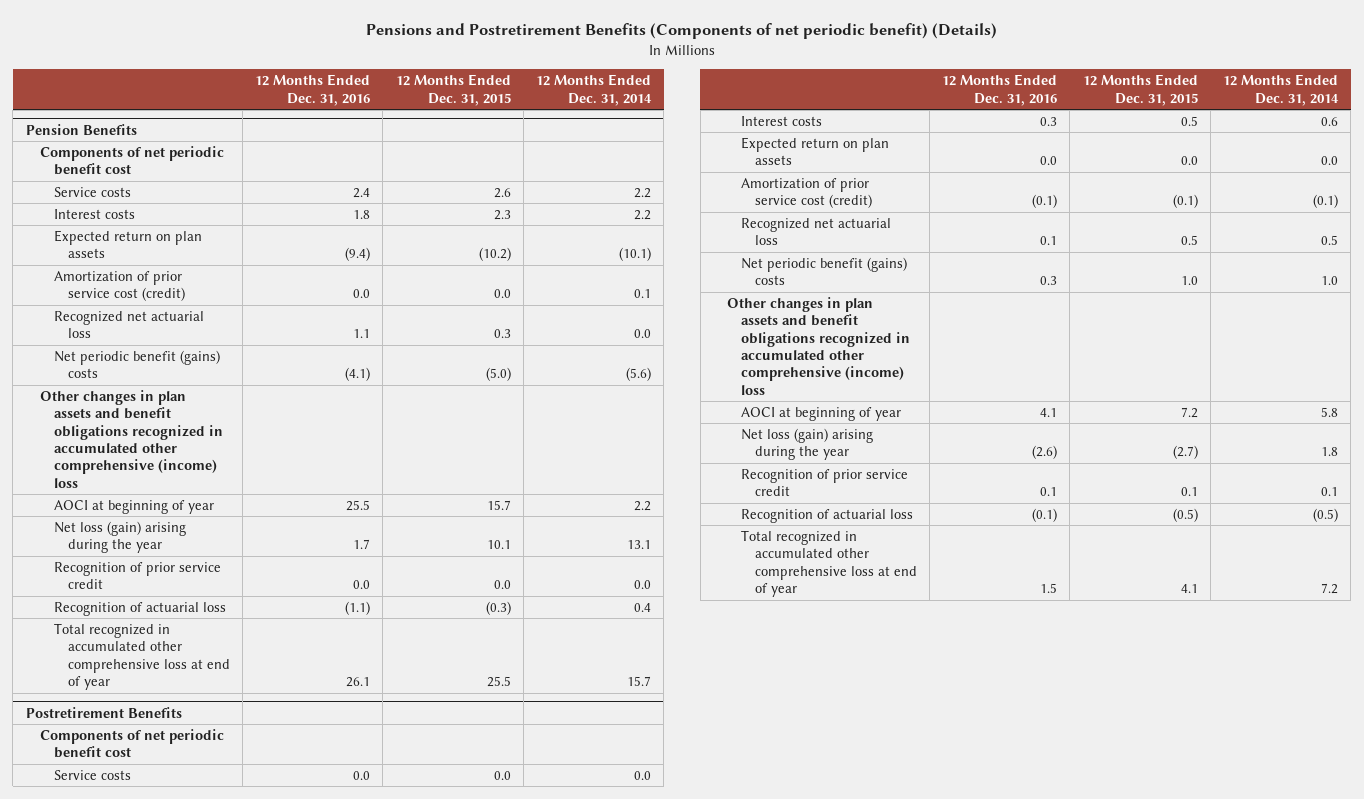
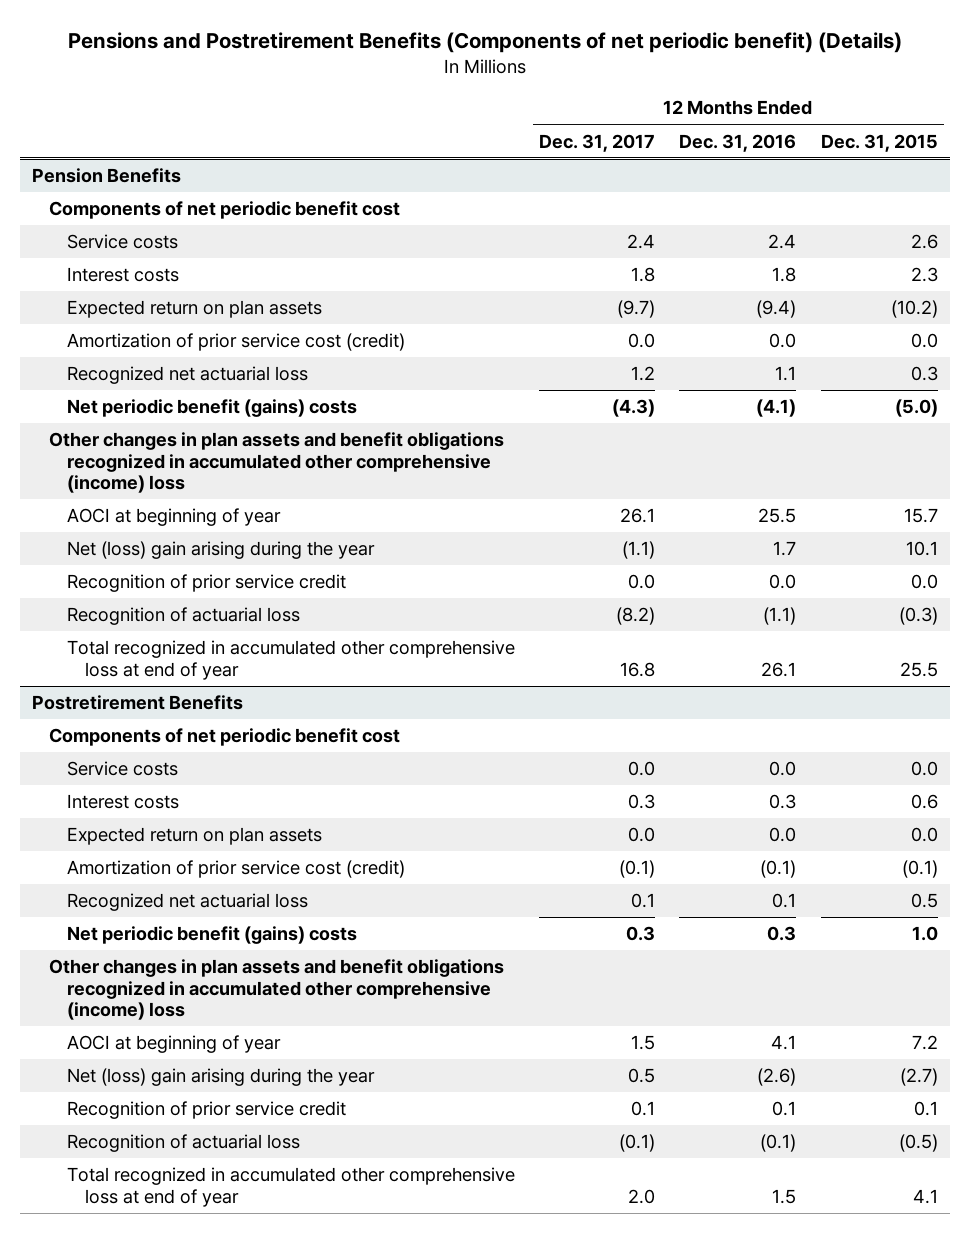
- | 12 Months Ended Dec. 31, 2016 | 12 Months Ended Dec. 31, 2015 | 12 Months Ended Dec. 31, 2014
+ | 12 Months Ended Dec. 31, 2017 | 12 Months Ended Dec. 31, 2016 | 12 Months Ended Dec. 31, 2015
@ Pension Benefits
- Net loss (gain) arising during the year | 1.7 | 10.1 | 13.1
+ Net (loss) gain arising during the year | (1.1) | 1.7 | 10.1
@ Postretirement Benefits
- Interest costs | 0.3 | 0.5 | 0.6
+ Interest costs | 0.3 | 0.3 | 0.6
- Net loss (gain) arising during the year | (2.6) | (2.7) | 1.8
+ Net (loss) gain arising during the year | 0.5 | (2.6) | (2.7)

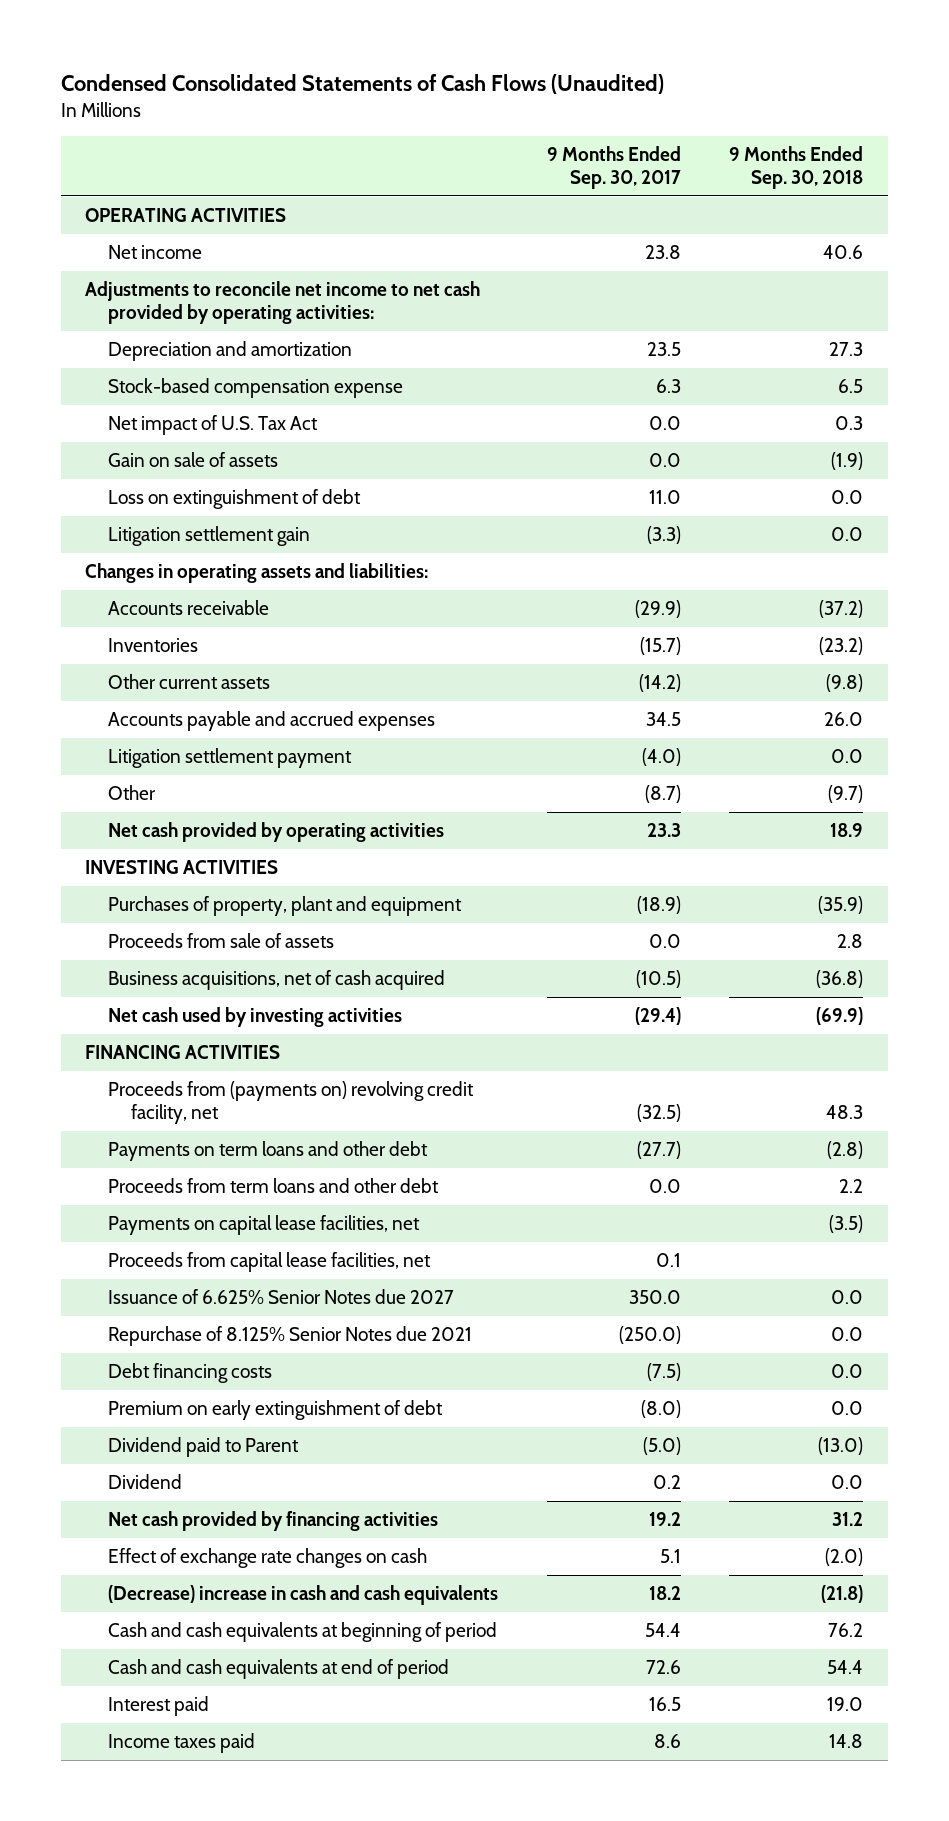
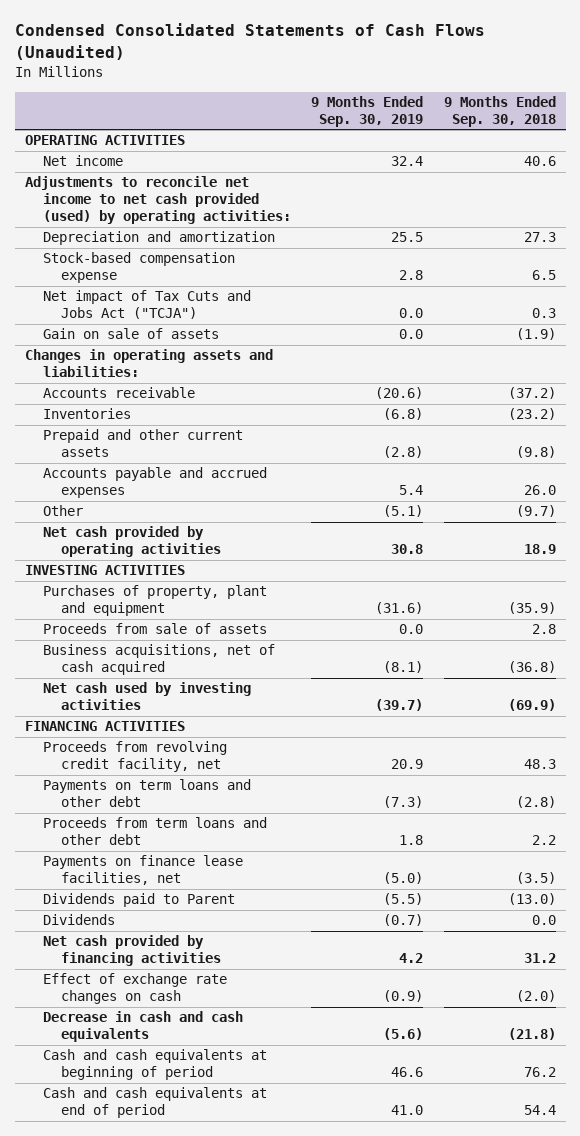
- | 9 Months Ended Sep. 30, 2017 | 9 Months Ended Sep. 30, 2018
+ | 9 Months Ended Sep. 30, 2019 | 9 Months Ended Sep. 30, 2018
- Adjustments to reconcile net income to net cash provided by operating activities:
+ Adjustments to reconcile net income to net cash provided (used) by operating activities:
- Net impact of U.S. Tax Act | 0.0 | 0.3
+ Net impact of Tax Cuts and Jobs Act ("TCJA") | 0.0 | 0.3
- Loss on extinguishment of debt | 11.0 | 0.0
- Litigation settlement gain | (3.3) | 0.0
- Other current assets | (14.2) | (9.8)
+ Prepaid and other current assets | (2.8) | (9.8)
- Litigation settlement payment | (4.0) | 0.0
- Proceeds from (payments on) revolving credit facility, net | (32.5) | 48.3
+ Proceeds from revolving credit facility, net | 20.9 | 48.3
- Payments on capital lease facilities, net | | (3.5)
- Proceeds from capital lease facilities, net | 0.1 |
- Issuance of 6.625% Senior Notes due 2027 | 350.0 | 0.0
- Repurchase of 8.125% Senior Notes due 2021 | (250.0) | 0.0
- Debt financing costs | (7.5) | 0.0
- Premium on early extinguishment of debt | (8.0) | 0.0
- Dividend paid to Parent | (5.0) | (13.0)
- Dividend | 0.2 | 0.0
+ Payments on finance lease facilities, net | (5.0) | (3.5)
+ Dividends paid to Parent | (5.5) | (13.0)
+ Dividends | (0.7) | 0.0
- (Decrease) increase in cash and cash equivalents | 18.2 | (21.8)
+ Decrease in cash and cash equivalents | (5.6) | (21.8)
- Interest paid | 16.5 | 19.0
- Income taxes paid | 8.6 | 14.8

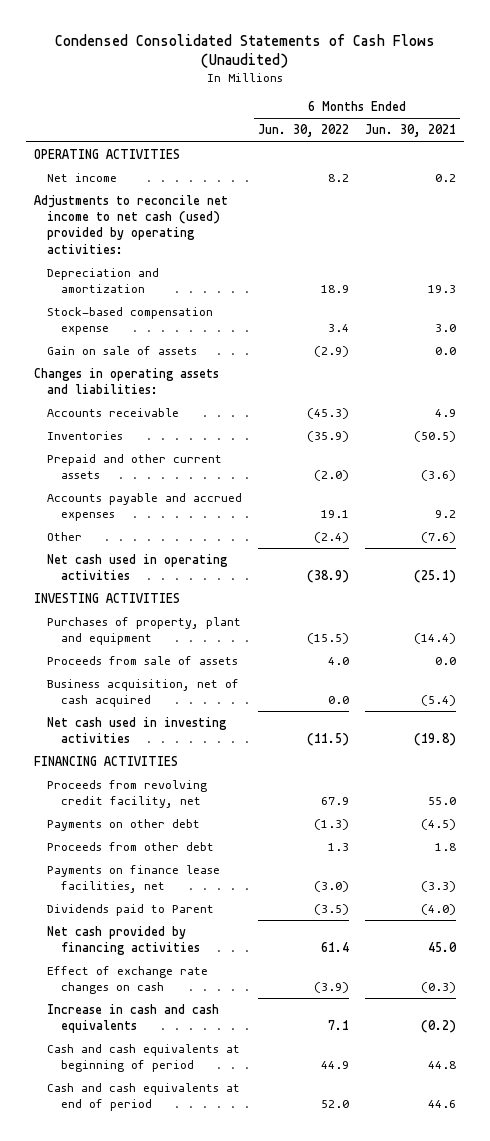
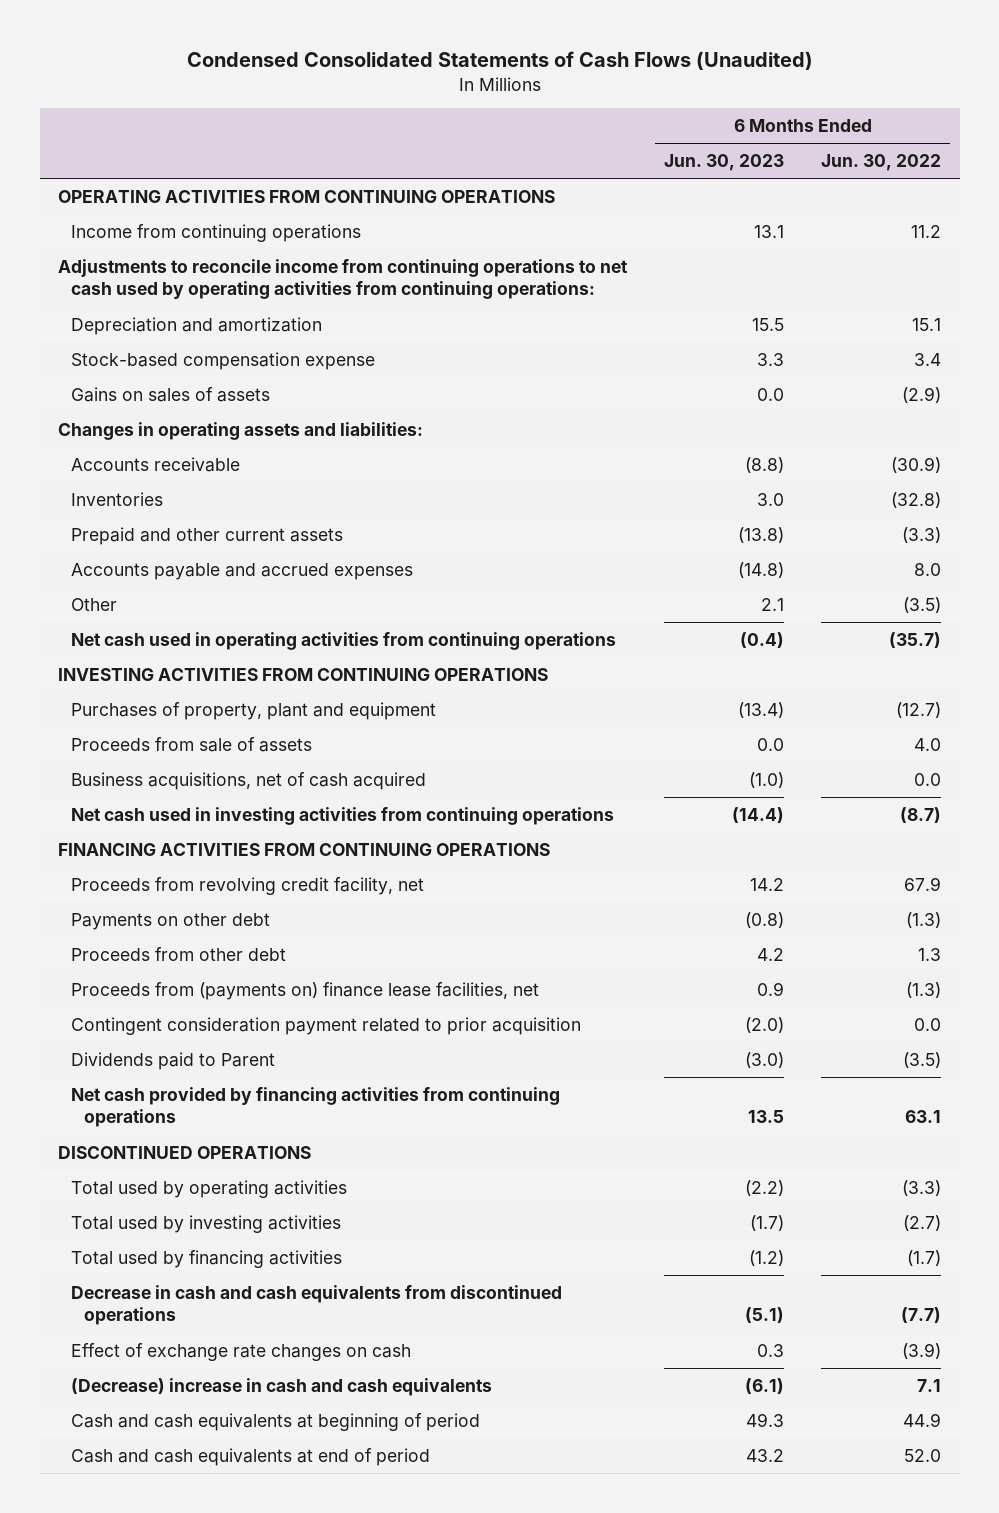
- | 6 Months Ended Jun. 30, 2022 | 6 Months Ended Jun. 30, 2021
+ | 6 Months Ended Jun. 30, 2023 | 6 Months Ended Jun. 30, 2022
- OPERATING ACTIVITIES
- Net income | 8.2 | 0.2
- Adjustments to reconcile net income to net cash (used) provided by operating activities:
- Depreciation and amortization | 18.9 | 19.3
+ OPERATING ACTIVITIES FROM CONTINUING OPERATIONS
+ Income from continuing operations | 13.1 | 11.2
+ Adjustments to reconcile income from continuing operations to net cash used by operating activities from continuing operations:
+ Depreciation and amortization | 15.5 | 15.1
- Gain on sale of assets | (2.9) | 0.0
+ Gains on sales of assets | 0.0 | (2.9)
- Accounts receivable | (45.3) | 4.9
- Inventories | (35.9) | (50.5)
- Prepaid and other current assets | (2.0) | (3.6)
- Accounts payable and accrued expenses | 19.1 | 9.2
- Other | (2.4) | (7.6)
- Net cash used in operating activities | (38.9) | (25.1)
- INVESTING ACTIVITIES
- Purchases of property, plant and equipment | (15.5) | (14.4)
+ Accounts receivable | (8.8) | (30.9)
+ Inventories | 3.0 | (32.8)
+ Prepaid and other current assets | (13.8) | (3.3)
+ Accounts payable and accrued expenses | (14.8) | 8.0
+ Other | 2.1 | (3.5)
+ Net cash used in operating activities from continuing operations | (0.4) | (35.7)
+ INVESTING ACTIVITIES FROM CONTINUING OPERATIONS
+ Purchases of property, plant and equipment | (13.4) | (12.7)
- Business acquisition, net of cash acquired | 0.0 | (5.4)
- Net cash used in investing activities | (11.5) | (19.8)
- FINANCING ACTIVITIES
+ Business acquisitions, net of cash acquired | (1.0) | 0.0
+ Net cash used in investing activities from continuing operations | (14.4) | (8.7)
+ FINANCING ACTIVITIES FROM CONTINUING OPERATIONS
- Payments on finance lease facilities, net | (3.0) | (3.3)
+ Proceeds from (payments on) finance lease facilities, net | 0.9 | (1.3)
+ Contingent consideration payment related to prior acquisition | (2.0) | 0.0
- Net cash provided by financing activities | 61.4 | 45.0
+ Net cash provided by financing activities from continuing operations | 13.5 | 63.1
+ DISCONTINUED OPERATIONS
+ Total used by operating activities | (2.2) | (3.3)
+ Total used by investing activities | (1.7) | (2.7)
+ Total used by financing activities | (1.2) | (1.7)
+ Decrease in cash and cash equivalents from discontinued operations | (5.1) | (7.7)
- Increase in cash and cash equivalents | 7.1 | (0.2)
+ (Decrease) increase in cash and cash equivalents | (6.1) | 7.1

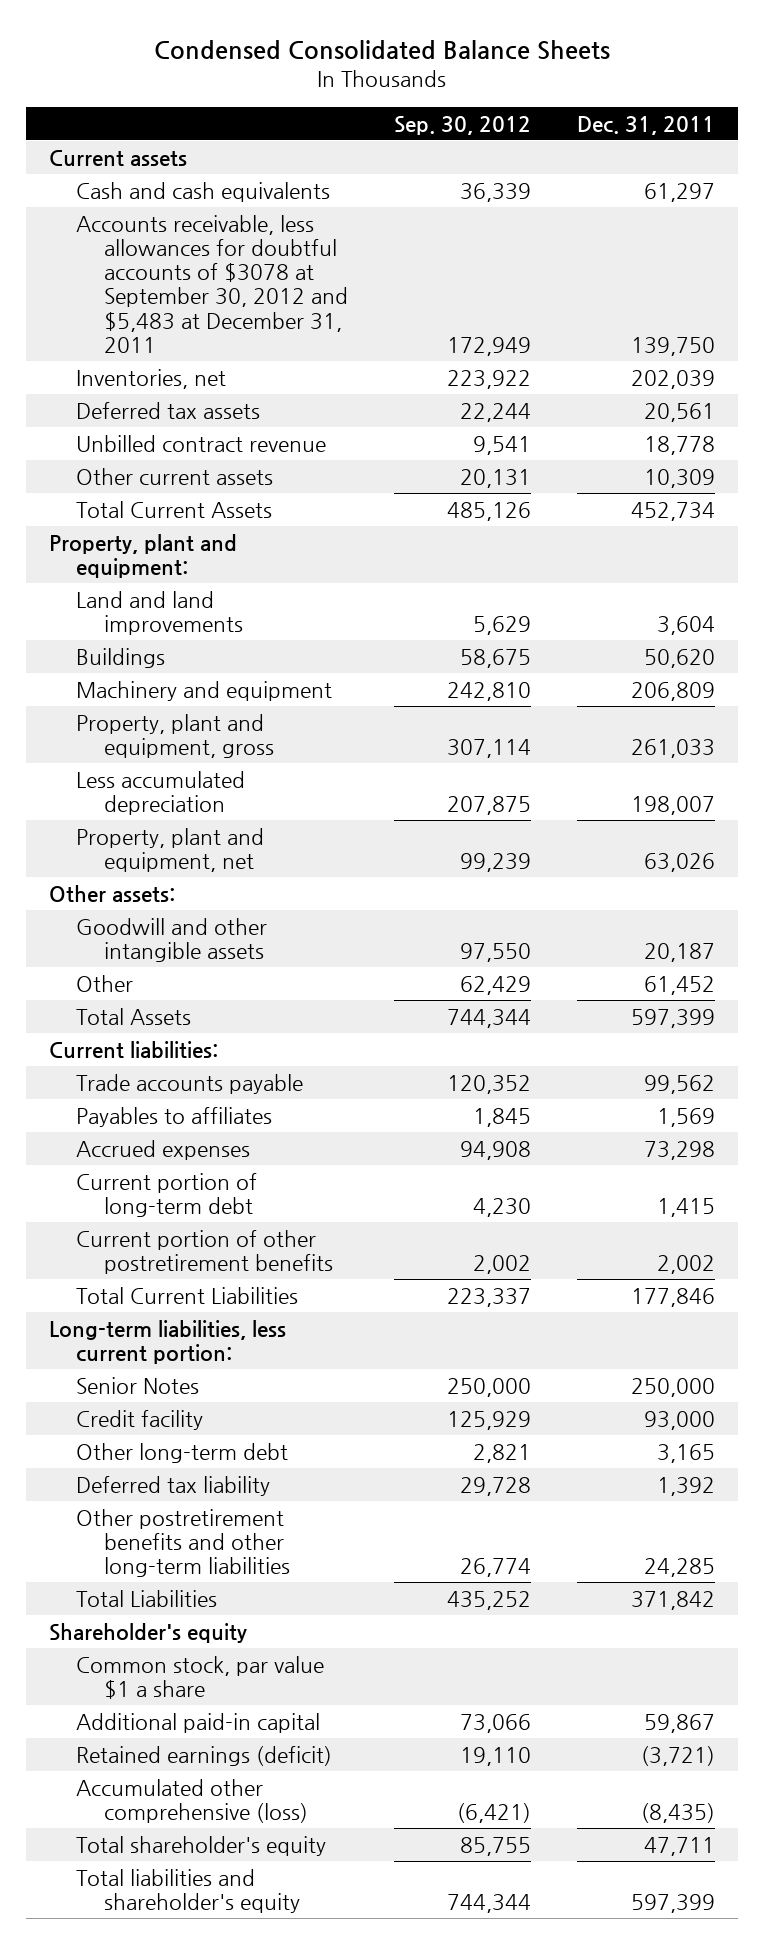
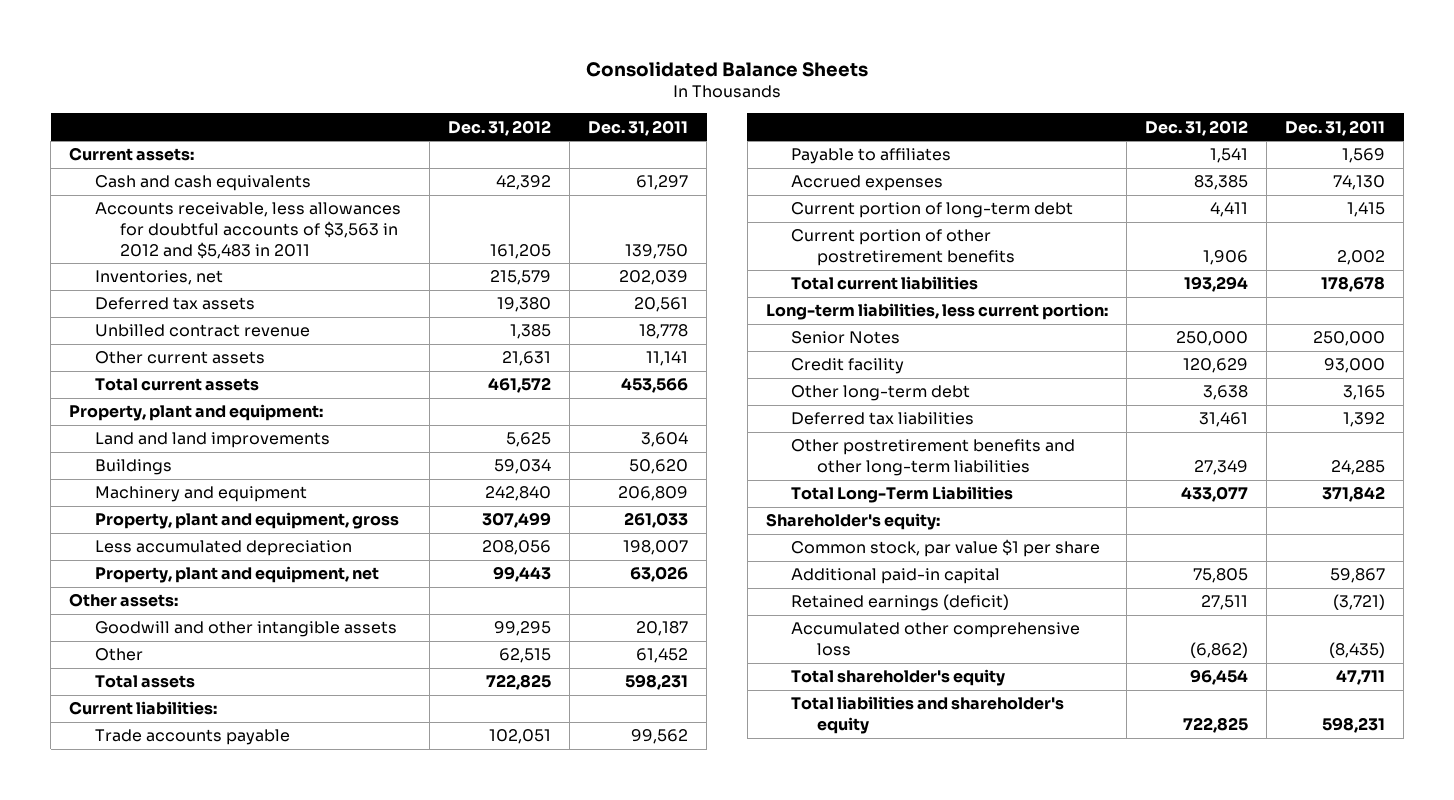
- Condensed Consolidated Balance Sheets
+ Consolidated Balance Sheets
- | Sep. 30, 2012 | Dec. 31, 2011
+ | Dec. 31, 2012 | Dec. 31, 2011
- Current assets
+ Current assets:
- Accounts receivable, less allowances for doubtful accounts of $3078 at September 30, 2012 and $5,483 at December 31, 2011 | 172,949 | 139,750
+ Accounts receivable, less allowances for doubtful accounts of $3,563 in 2012 and $5,483 in 2011 | 161,205 | 139,750
- Other current assets | 20,131 | 10,309
- Total Current Assets | 485,126 | 452,734
+ Other current assets | 21,631 | 11,141
+ Total current assets | 461,572 | 453,566
- Total Assets | 744,344 | 597,399
+ Total assets | 722,825 | 598,231
- Payables to affiliates | 1,845 | 1,569
- Accrued expenses | 94,908 | 73,298
+ Payable to affiliates | 1,541 | 1,569
+ Accrued expenses | 83,385 | 74,130
- Total Current Liabilities | 223,337 | 177,846
+ Total current liabilities | 193,294 | 178,678
- Deferred tax liability | 29,728 | 1,392
+ Deferred tax liabilities | 31,461 | 1,392
- Total Liabilities | 435,252 | 371,842
- Shareholder's equity
- Common stock, par value $1 a share
+ Total Long-Term Liabilities | 433,077 | 371,842
+ Shareholder's equity:
+ Common stock, par value $1 per share
- Accumulated other comprehensive (loss) | (6,421) | (8,435)
+ Accumulated other comprehensive loss | (6,862) | (8,435)
- Total liabilities and shareholder's equity | 744,344 | 597,399
+ Total liabilities and shareholder's equity | 722,825 | 598,231

